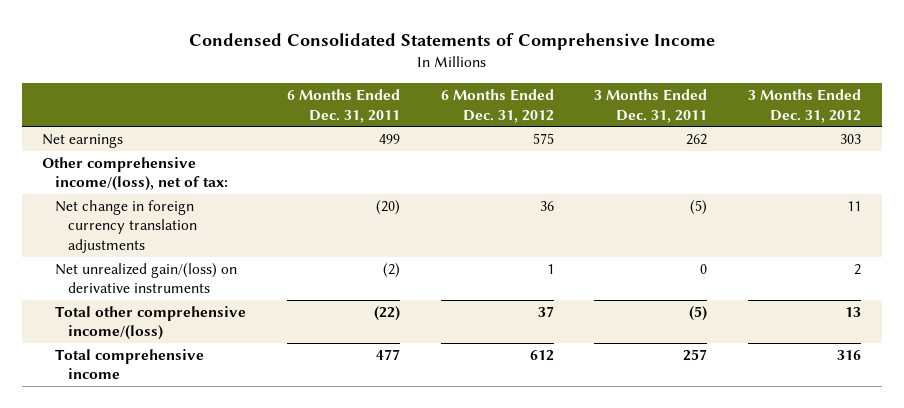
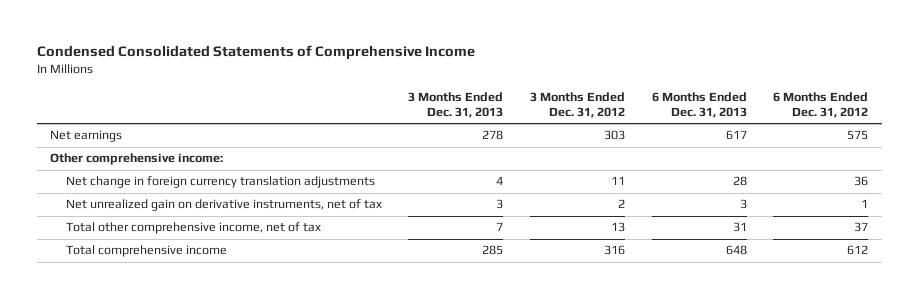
- | 6 Months Ended Dec. 31, 2011 | 6 Months Ended Dec. 31, 2012 | 3 Months Ended Dec. 31, 2011 | 3 Months Ended Dec. 31, 2012
+ | 3 Months Ended Dec. 31, 2013 | 3 Months Ended Dec. 31, 2012 | 6 Months Ended Dec. 31, 2013 | 6 Months Ended Dec. 31, 2012
- Other comprehensive income/(loss), net of tax:
+ Other comprehensive income:
- Net unrealized gain/(loss) on derivative instruments | (2) | 1 | 0 | 2
- Total other comprehensive income/(loss) | (22) | 37 | (5) | 13
+ Net unrealized gain on derivative instruments, net of tax | 3 | 2 | 3 | 1
+ Total other comprehensive income, net of tax | 7 | 13 | 31 | 37

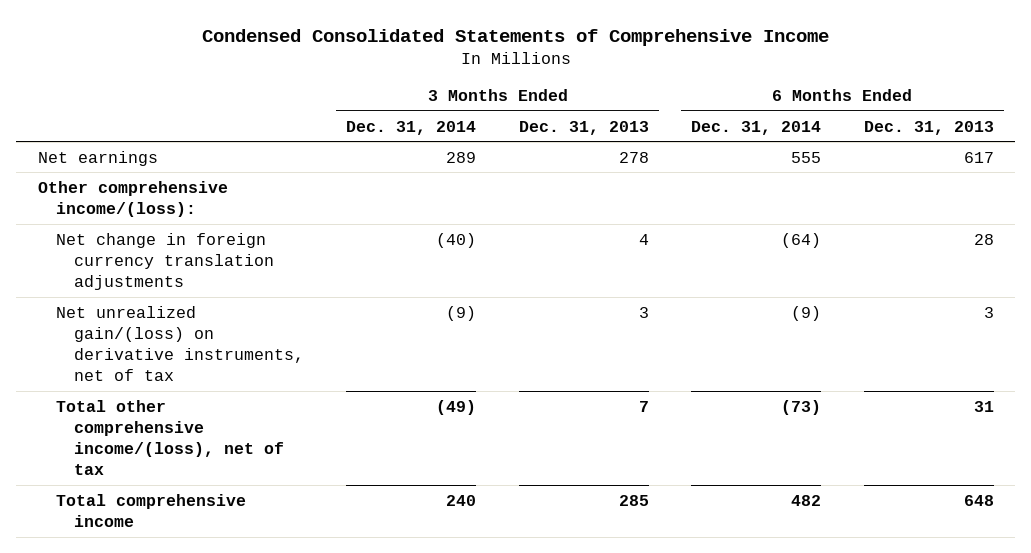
- | 3 Months Ended Dec. 31, 2013 | 3 Months Ended Dec. 31, 2012 | 6 Months Ended Dec. 31, 2013 | 6 Months Ended Dec. 31, 2012
+ | 3 Months Ended Dec. 31, 2014 | 3 Months Ended Dec. 31, 2013 | 6 Months Ended Dec. 31, 2014 | 6 Months Ended Dec. 31, 2013
- Other comprehensive income:
+ Other comprehensive income/(loss):
- Net unrealized gain on derivative instruments, net of tax | 3 | 2 | 3 | 1
- Total other comprehensive income, net of tax | 7 | 13 | 31 | 37
+ Net unrealized gain/(loss) on derivative instruments, net of tax | (9) | 3 | (9) | 3
+ Total other comprehensive income/(loss), net of tax | (49) | 7 | (73) | 31

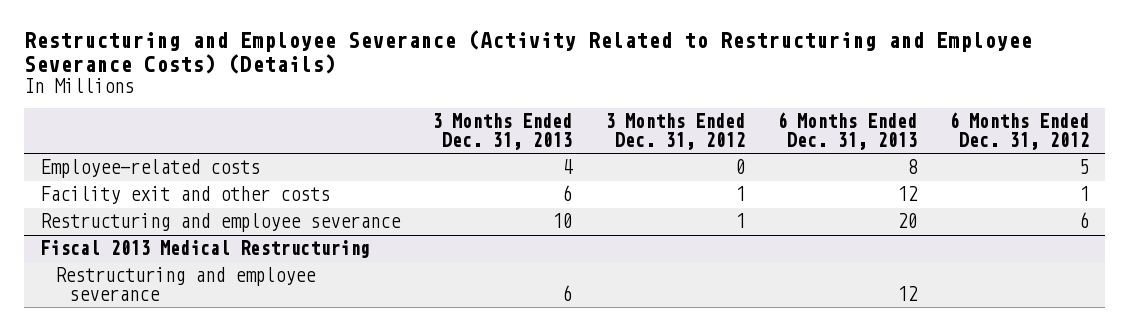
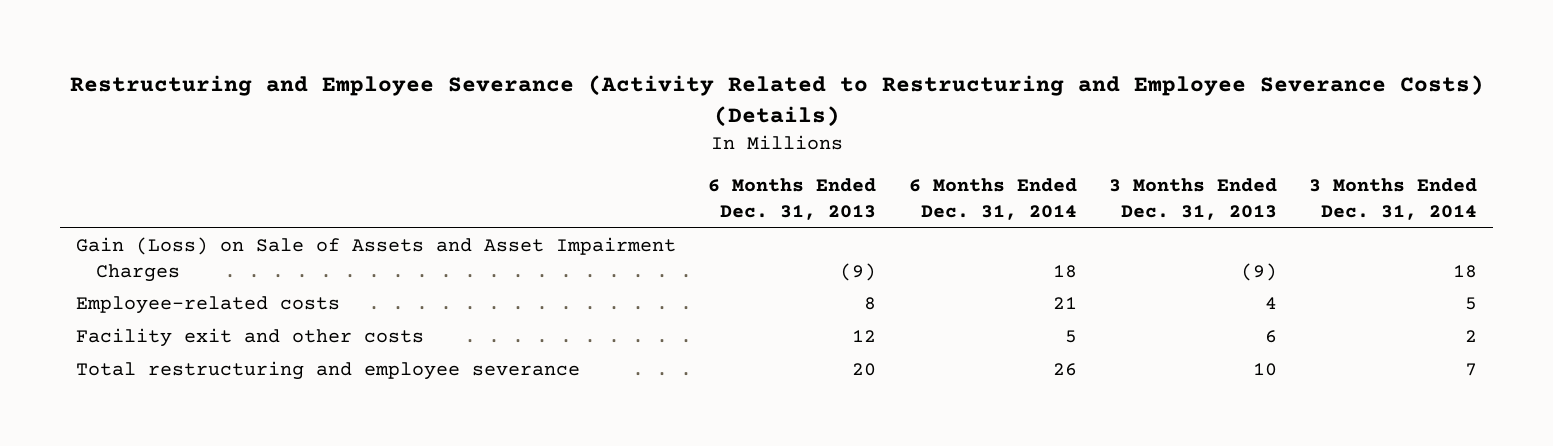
- | 3 Months Ended Dec. 31, 2013 | 3 Months Ended Dec. 31, 2012 | 6 Months Ended Dec. 31, 2013 | 6 Months Ended Dec. 31, 2012
+ | 6 Months Ended Dec. 31, 2013 | 6 Months Ended Dec. 31, 2014 | 3 Months Ended Dec. 31, 2013 | 3 Months Ended Dec. 31, 2014
+ Gain (Loss) on Sale of Assets and Asset Impairment Charges | (9) | 18 | (9) | 18
- Restructuring and employee severance | 10 | 1 | 20 | 6
- Fiscal 2013 Medical Restructuring
- Restructuring and employee severance | 6 | | 12 |
+ Total restructuring and employee severance | 20 | 26 | 10 | 7

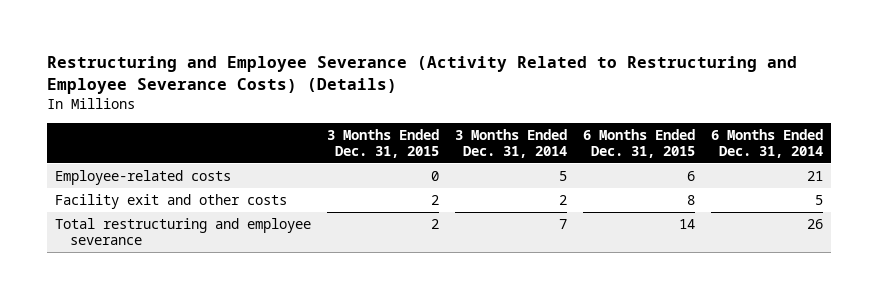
- | 6 Months Ended Dec. 31, 2013 | 6 Months Ended Dec. 31, 2014 | 3 Months Ended Dec. 31, 2013 | 3 Months Ended Dec. 31, 2014
+ | 3 Months Ended Dec. 31, 2015 | 3 Months Ended Dec. 31, 2014 | 6 Months Ended Dec. 31, 2015 | 6 Months Ended Dec. 31, 2014
- Gain (Loss) on Sale of Assets and Asset Impairment Charges | (9) | 18 | (9) | 18

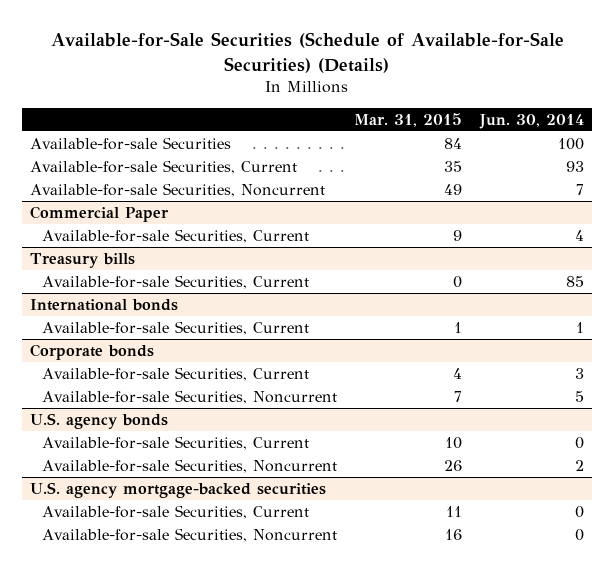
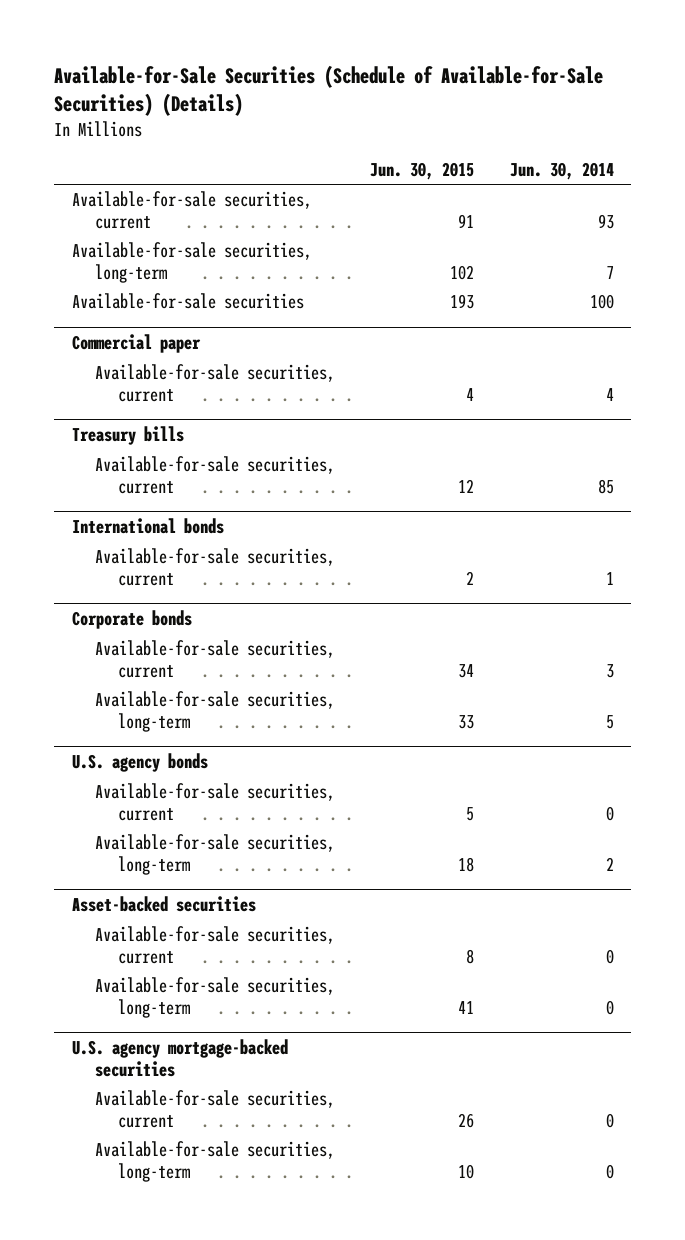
- | Mar. 31, 2015 | Jun. 30, 2014
+ | Jun. 30, 2015 | Jun. 30, 2014
- Available-for-sale Securities | 84 | 100
- Available-for-sale Securities, Current | 35 | 93
- Available-for-sale Securities, Noncurrent | 49 | 7
- Commercial Paper
- Available-for-sale Securities, Current | 9 | 4
+ Available-for-sale securities, current | 91 | 93
+ Available-for-sale securities, long-term | 102 | 7
+ Available-for-sale securities | 193 | 100
+ Commercial paper
+ Available-for-sale securities, current | 4 | 4
@ Treasury bills
- Available-for-sale Securities, Current | 0 | 85
+ Available-for-sale securities, current | 12 | 85
@ International bonds
- Available-for-sale Securities, Current | 1 | 1
+ Available-for-sale securities, current | 2 | 1
@ Corporate bonds
- Available-for-sale Securities, Current | 4 | 3
- Available-for-sale Securities, Noncurrent | 7 | 5
+ Available-for-sale securities, current | 34 | 3
+ Available-for-sale securities, long-term | 33 | 5
@ U.S. agency bonds
- Available-for-sale Securities, Current | 10 | 0
- Available-for-sale Securities, Noncurrent | 26 | 2
+ Available-for-sale securities, current | 5 | 0
+ Available-for-sale securities, long-term | 18 | 2
+ Asset-backed securities
+ Available-for-sale securities, current | 8 | 0
+ Available-for-sale securities, long-term | 41 | 0
@ U.S. agency mortgage-backed securities
- Available-for-sale Securities, Current | 11 | 0
- Available-for-sale Securities, Noncurrent | 16 | 0
+ Available-for-sale securities, current | 26 | 0
+ Available-for-sale securities, long-term | 10 | 0

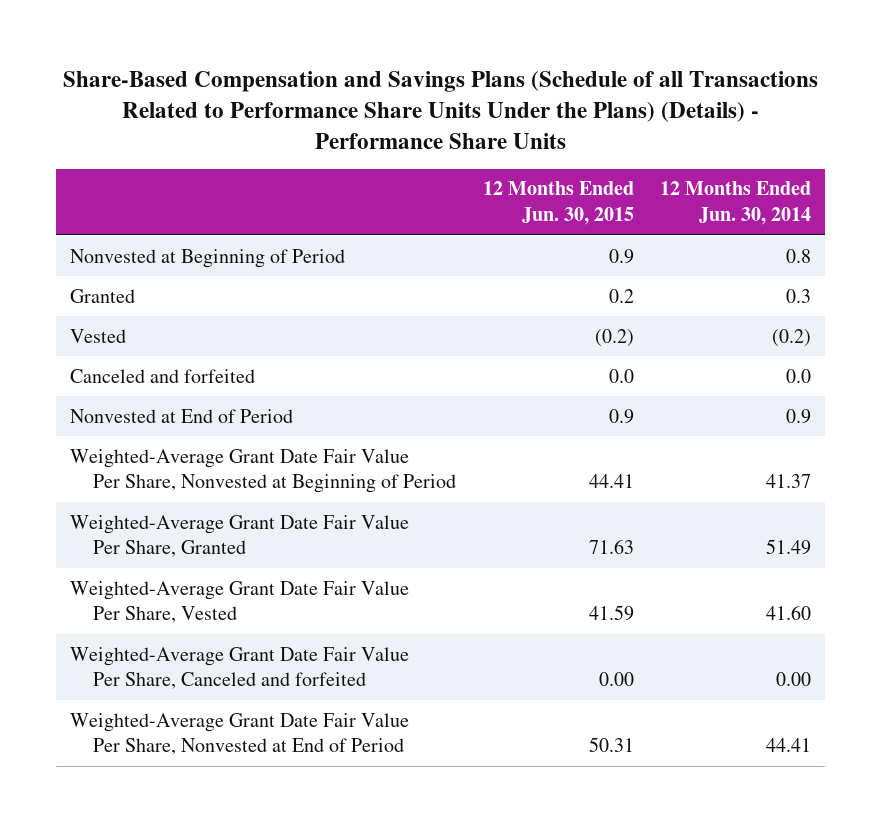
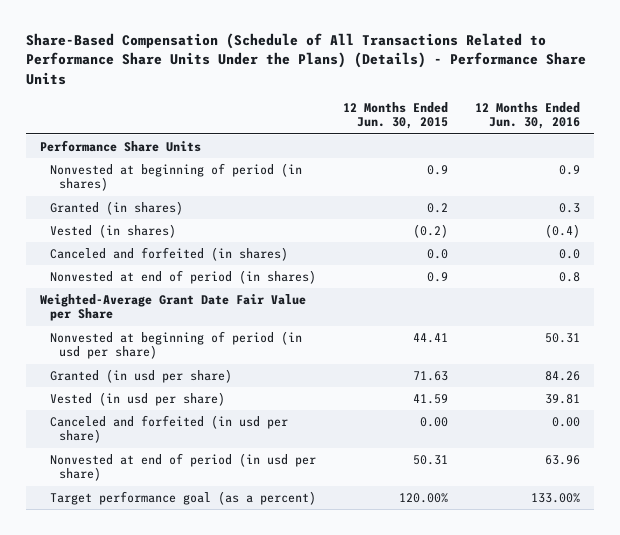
- Share-Based Compensation and Savings Plans (Schedule of all Transactions Related to Performance Share Units Under the Plans) (Details) - Performance Share Units
+ Share-Based Compensation (Schedule of All Transactions Related to Performance Share Units Under the Plans) (Details) - Performance Share Units
- | 12 Months Ended Jun. 30, 2015 | 12 Months Ended Jun. 30, 2014
+ | 12 Months Ended Jun. 30, 2015 | 12 Months Ended Jun. 30, 2016
- Nonvested at Beginning of Period | 0.9 | 0.8
- Granted | 0.2 | 0.3
- Vested | (0.2) | (0.2)
- Canceled and forfeited | 0.0 | 0.0
- Nonvested at End of Period | 0.9 | 0.9
- Weighted-Average Grant Date Fair Value Per Share, Nonvested at Beginning of Period | 44.41 | 41.37
- Weighted-Average Grant Date Fair Value Per Share, Granted | 71.63 | 51.49
- Weighted-Average Grant Date Fair Value Per Share, Vested | 41.59 | 41.60
- Weighted-Average Grant Date Fair Value Per Share, Canceled and forfeited | 0.00 | 0.00
- Weighted-Average Grant Date Fair Value Per Share, Nonvested at End of Period | 50.31 | 44.41
+ Performance Share Units
+ Nonvested at beginning of period (in shares) | 0.9 | 0.9
+ Granted (in shares) | 0.2 | 0.3
+ Vested (in shares) | (0.2) | (0.4)
+ Canceled and forfeited (in shares) | 0.0 | 0.0
+ Nonvested at end of period (in shares) | 0.9 | 0.8
+ Weighted-Average Grant Date Fair Value per Share
+ Nonvested at beginning of period (in usd per share) | 44.41 | 50.31
+ Granted (in usd per share) | 71.63 | 84.26
+ Vested (in usd per share) | 41.59 | 39.81
+ Canceled and forfeited (in usd per share) | 0.00 | 0.00
+ Nonvested at end of period (in usd per share) | 50.31 | 63.96
+ Target performance goal (as a percent) | 120.00% | 133.00%

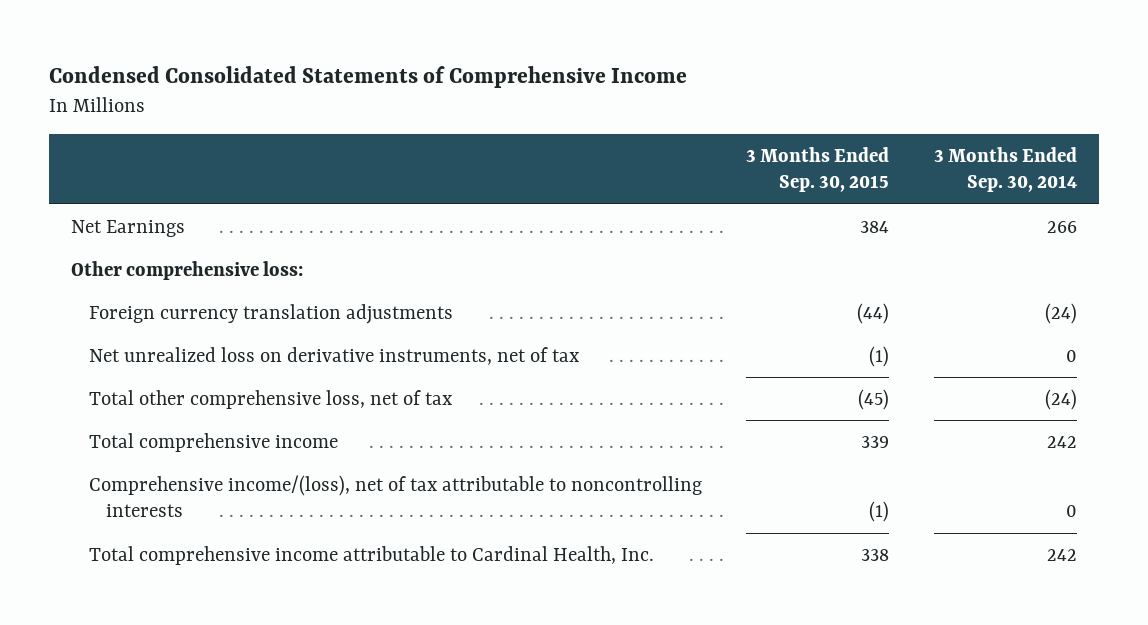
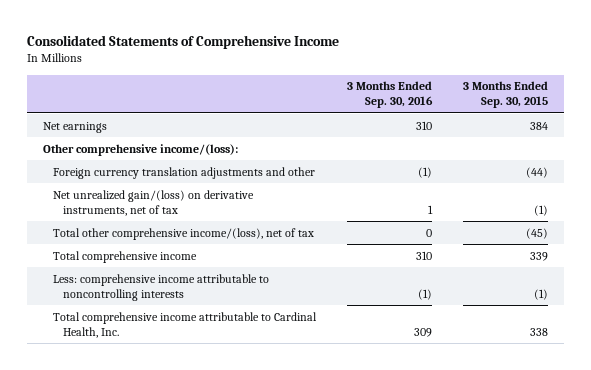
- Condensed Consolidated Statements of Comprehensive Income
+ Consolidated Statements of Comprehensive Income
- | 3 Months Ended Sep. 30, 2015 | 3 Months Ended Sep. 30, 2014
+ | 3 Months Ended Sep. 30, 2016 | 3 Months Ended Sep. 30, 2015
- Net Earnings | 384 | 266
- Other comprehensive loss:
- Foreign currency translation adjustments | (44) | (24)
- Net unrealized loss on derivative instruments, net of tax | (1) | 0
- Total other comprehensive loss, net of tax | (45) | (24)
+ Net earnings | 310 | 384
+ Other comprehensive income/(loss):
+ Foreign currency translation adjustments and other | (1) | (44)
+ Net unrealized gain/(loss) on derivative instruments, net of tax | 1 | (1)
+ Total other comprehensive income/(loss), net of tax | 0 | (45)
- Comprehensive income/(loss), net of tax attributable to noncontrolling interests | (1) | 0
+ Less: comprehensive income attributable to noncontrolling interests | (1) | (1)

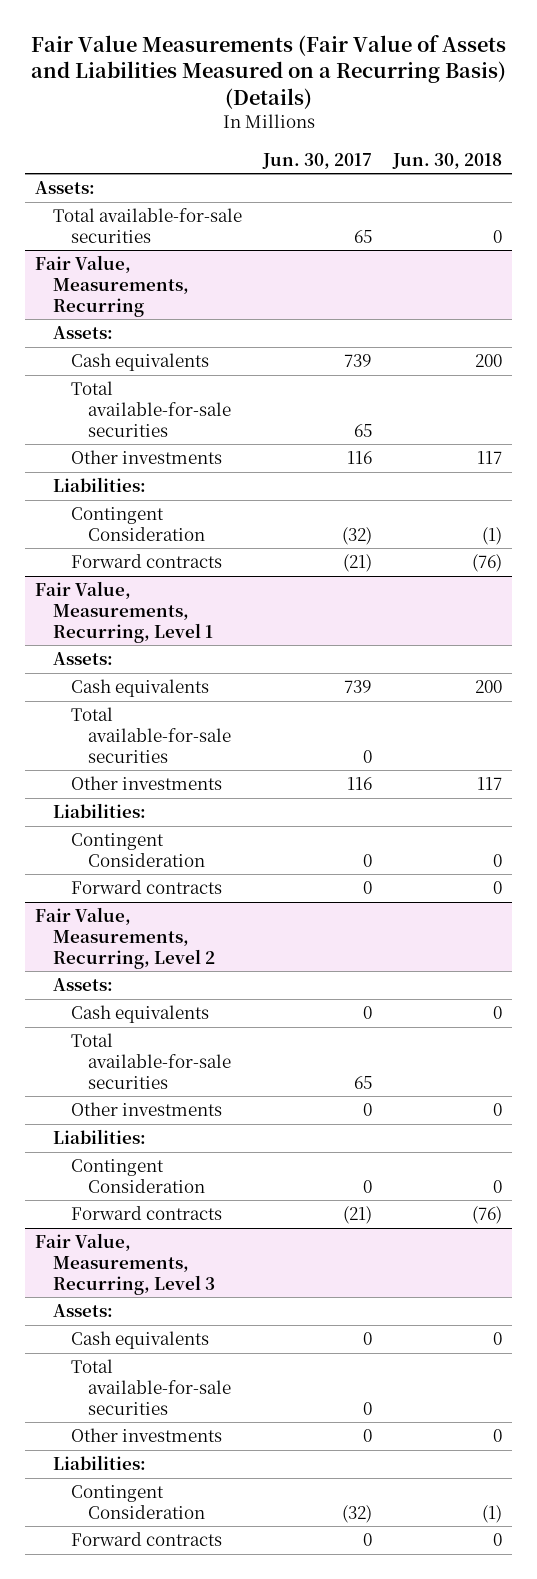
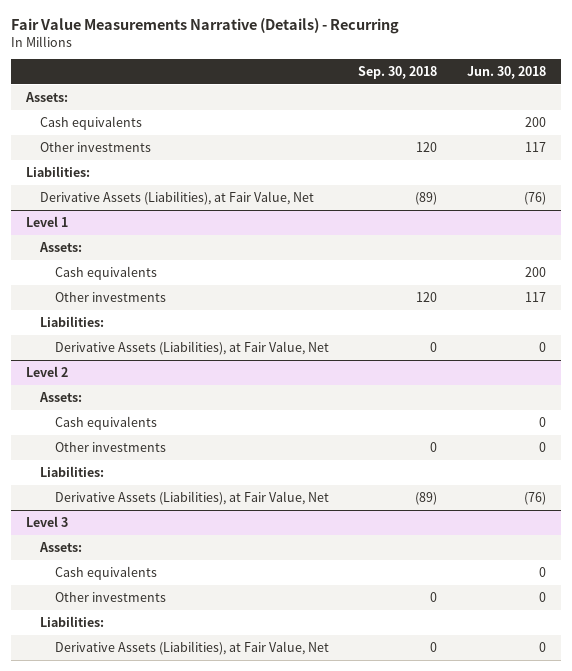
- Fair Value Measurements (Fair Value of Assets and Liabilities Measured on a Recurring Basis) (Details)
+ Fair Value Measurements Narrative (Details) - Recurring
- | Jun. 30, 2017 | Jun. 30, 2018
+ | Sep. 30, 2018 | Jun. 30, 2018
- Total available-for-sale securities | 65 | 0
- Fair Value, Measurements, Recurring
- Assets:
- Total available-for-sale securities | 65 |
- Contingent Consideration | (32) | (1)
- Forward contracts | (21) | (76)
- Fair Value, Measurements, Recurring, Level 1
+ Derivative Assets (Liabilities), at Fair Value, Net | (89) | (76)
+ Level 1
- Total available-for-sale securities | 0 |
- Contingent Consideration | 0 | 0
- Forward contracts | 0 | 0
- Fair Value, Measurements, Recurring, Level 2
+ Derivative Assets (Liabilities), at Fair Value, Net | 0 | 0
+ Level 2
- Total available-for-sale securities | 65 |
- Contingent Consideration | 0 | 0
- Forward contracts | (21) | (76)
- Fair Value, Measurements, Recurring, Level 3
+ Derivative Assets (Liabilities), at Fair Value, Net | (89) | (76)
+ Level 3
- Total available-for-sale securities | 0 |
- Contingent Consideration | (32) | (1)
- Forward contracts | 0 | 0
+ Derivative Assets (Liabilities), at Fair Value, Net | 0 | 0

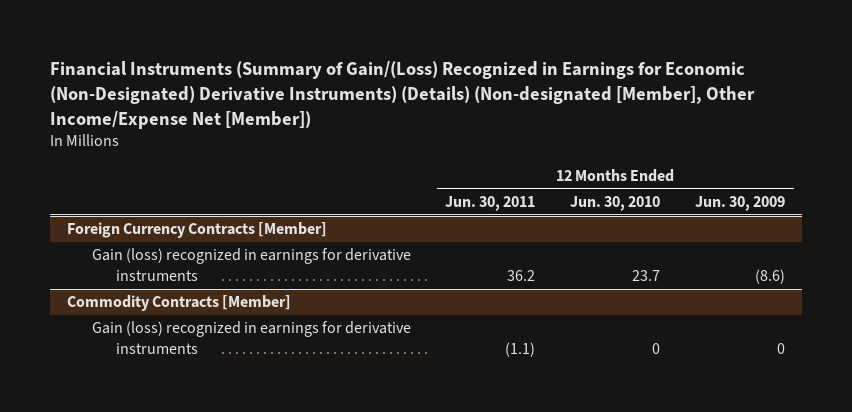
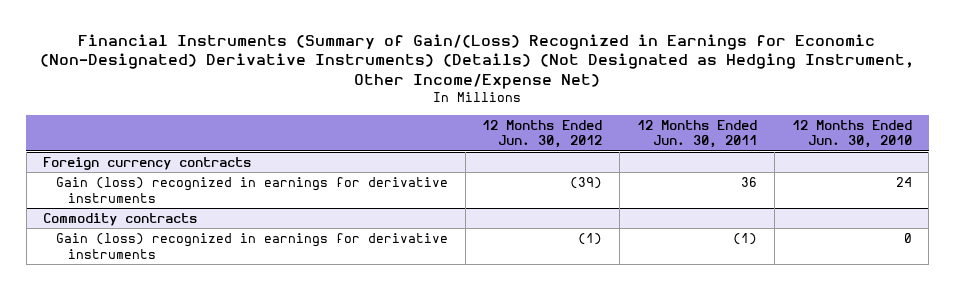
- Financial Instruments (Summary of Gain/(Loss) Recognized in Earnings for Economic (Non-Designated) Derivative Instruments) (Details) (Non-designated [Member], Other Income/Expense Net [Member])
+ Financial Instruments (Summary of Gain/(Loss) Recognized in Earnings for Economic (Non-Designated) Derivative Instruments) (Details) (Not Designated as Hedging Instrument, Other Income/Expense Net)
- | 12 Months Ended Jun. 30, 2011 | 12 Months Ended Jun. 30, 2010 | 12 Months Ended Jun. 30, 2009
+ | 12 Months Ended Jun. 30, 2012 | 12 Months Ended Jun. 30, 2011 | 12 Months Ended Jun. 30, 2010
- Foreign Currency Contracts [Member]
- Gain (loss) recognized in earnings for derivative instruments | 36.2 | 23.7 | (8.6)
- Commodity Contracts [Member]
- Gain (loss) recognized in earnings for derivative instruments | (1.1) | 0 | 0
+ Foreign currency contracts
+ Gain (loss) recognized in earnings for derivative instruments | (39) | 36 | 24
+ Commodity contracts
+ Gain (loss) recognized in earnings for derivative instruments | (1) | (1) | 0

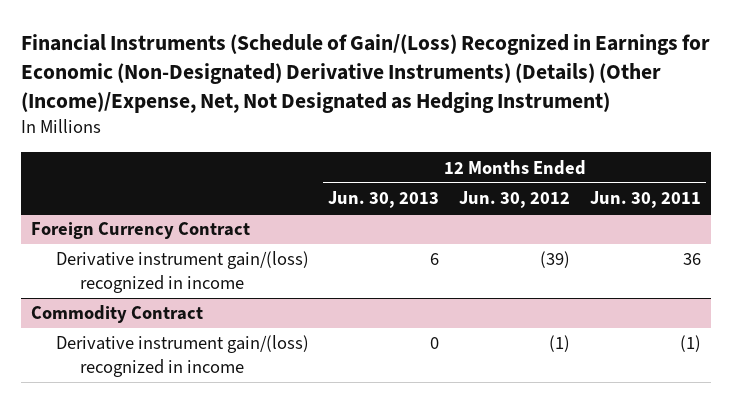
- Financial Instruments (Summary of Gain/(Loss) Recognized in Earnings for Economic (Non-Designated) Derivative Instruments) (Details) (Not Designated as Hedging Instrument, Other Income/Expense Net)
+ Financial Instruments (Schedule of Gain/(Loss) Recognized in Earnings for Economic (Non-Designated) Derivative Instruments) (Details) (Other (Income)/Expense, Net, Not Designated as Hedging Instrument)
- | 12 Months Ended Jun. 30, 2012 | 12 Months Ended Jun. 30, 2011 | 12 Months Ended Jun. 30, 2010
+ | 12 Months Ended Jun. 30, 2013 | 12 Months Ended Jun. 30, 2012 | 12 Months Ended Jun. 30, 2011
- Foreign currency contracts
- Gain (loss) recognized in earnings for derivative instruments | (39) | 36 | 24
- Commodity contracts
- Gain (loss) recognized in earnings for derivative instruments | (1) | (1) | 0
+ Foreign Currency Contract
+ Derivative instrument gain/(loss) recognized in income | 6 | (39) | 36
+ Commodity Contract
+ Derivative instrument gain/(loss) recognized in income | 0 | (1) | (1)

